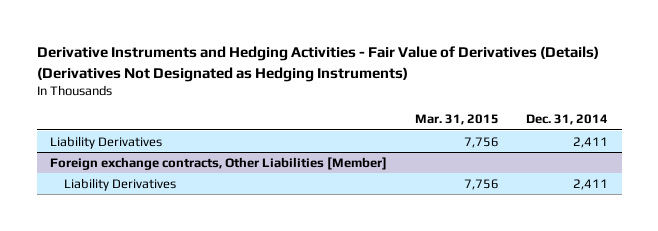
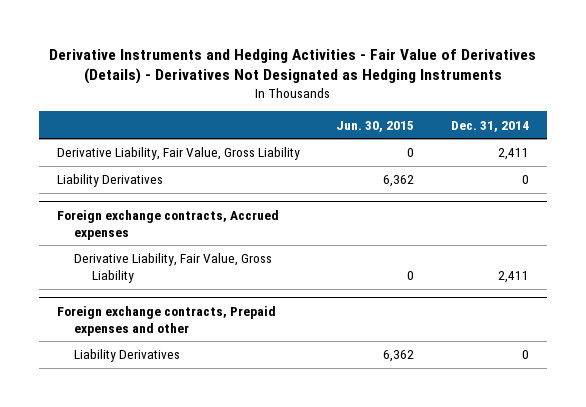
- Derivative Instruments and Hedging Activities - Fair Value of Derivatives (Details) (Derivatives Not Designated as Hedging Instruments)
+ Derivative Instruments and Hedging Activities - Fair Value of Derivatives (Details) - Derivatives Not Designated as Hedging Instruments
- | Mar. 31, 2015 | Dec. 31, 2014
+ | Jun. 30, 2015 | Dec. 31, 2014
- Liability Derivatives | 7,756 | 2,411
- Foreign exchange contracts, Other Liabilities [Member]
- Liability Derivatives | 7,756 | 2,411
+ Derivative Liability, Fair Value, Gross Liability | 0 | 2,411
+ Liability Derivatives | 6,362 | 0
+ Foreign exchange contracts, Accrued expenses
+ Derivative Liability, Fair Value, Gross Liability | 0 | 2,411
+ Foreign exchange contracts, Prepaid expenses and other
+ Liability Derivatives | 6,362 | 0

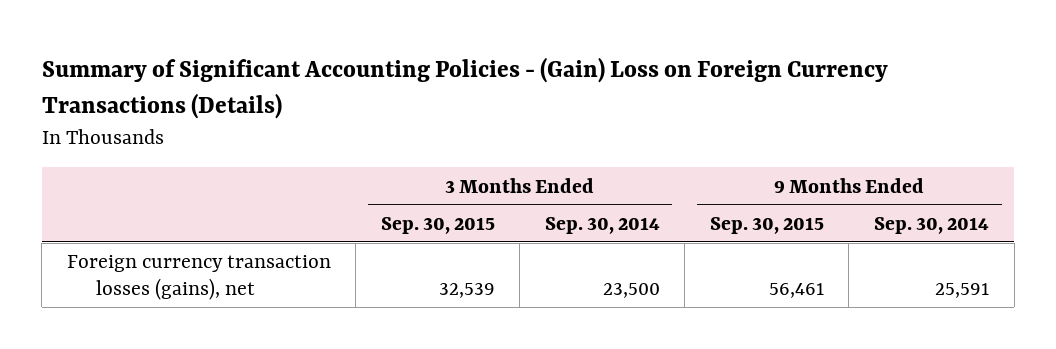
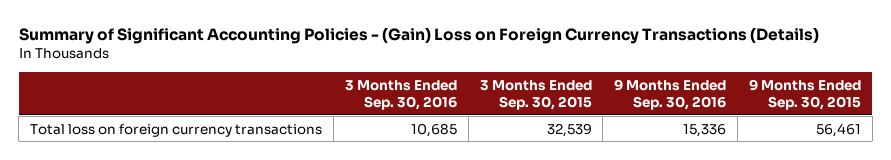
- | 3 Months Ended Sep. 30, 2015 | 3 Months Ended Sep. 30, 2014 | 9 Months Ended Sep. 30, 2015 | 9 Months Ended Sep. 30, 2014
+ | 3 Months Ended Sep. 30, 2016 | 3 Months Ended Sep. 30, 2015 | 9 Months Ended Sep. 30, 2016 | 9 Months Ended Sep. 30, 2015
- Foreign currency transaction losses (gains), net | 32,539 | 23,500 | 56,461 | 25,591
+ Total loss on foreign currency transactions | 10,685 | 32,539 | 15,336 | 56,461

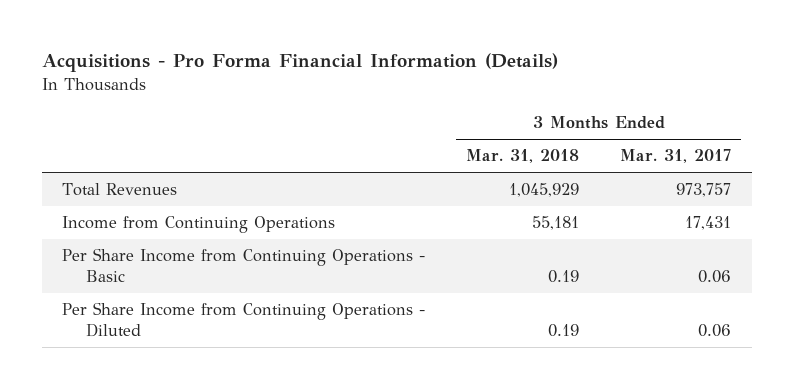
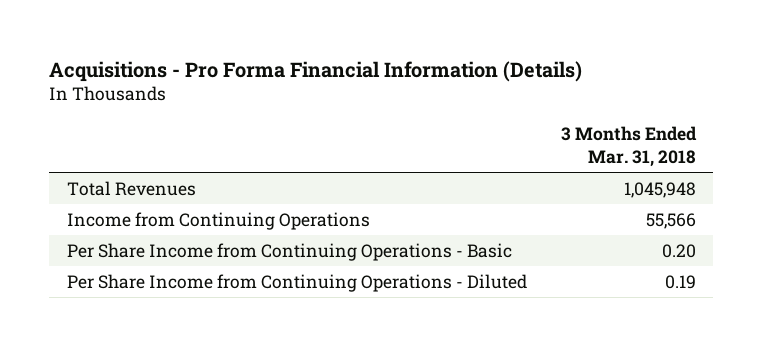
- | 3 Months Ended Mar. 31, 2018 | 3 Months Ended Mar. 31, 2017
+ | 3 Months Ended Mar. 31, 2018
- Total Revenues | 1,045,929 | 973,757
- Income from Continuing Operations | 55,181 | 17,431
- Per Share Income from Continuing Operations - Basic | 0.19 | 0.06
+ Total Revenues | 1,045,948
+ Income from Continuing Operations | 55,566
+ Per Share Income from Continuing Operations - Basic | 0.20

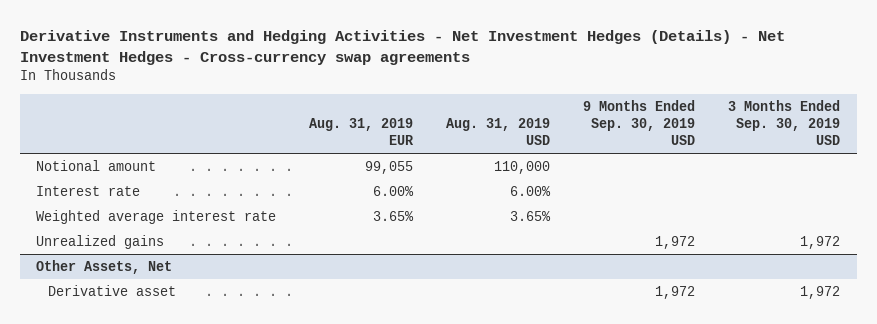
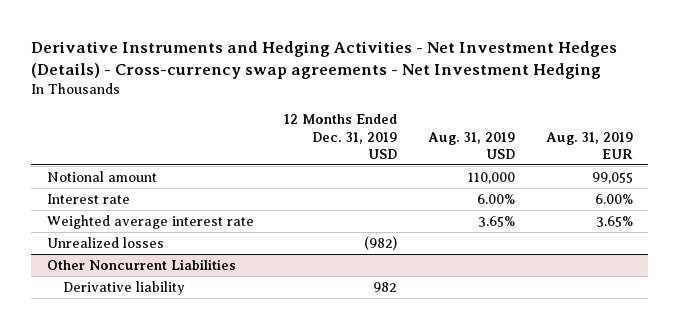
- Derivative Instruments and Hedging Activities - Net Investment Hedges (Details) - Net Investment Hedges - Cross-currency swap agreements
+ Derivative Instruments and Hedging Activities - Net Investment Hedges (Details) - Cross-currency swap agreements - Net Investment Hedging
- | Aug. 31, 2019 EUR | Aug. 31, 2019 USD | 9 Months Ended Sep. 30, 2019 USD | 3 Months Ended Sep. 30, 2019 USD
+ | 12 Months Ended Dec. 31, 2019 USD | Aug. 31, 2019 USD | Aug. 31, 2019 EUR
- Unrealized gains | | | 1,972 | 1,972
- Other Assets, Net
- Derivative asset | | | 1,972 | 1,972
+ Unrealized losses | (982) | |
+ Other Noncurrent Liabilities
+ Derivative liability | 982 | |

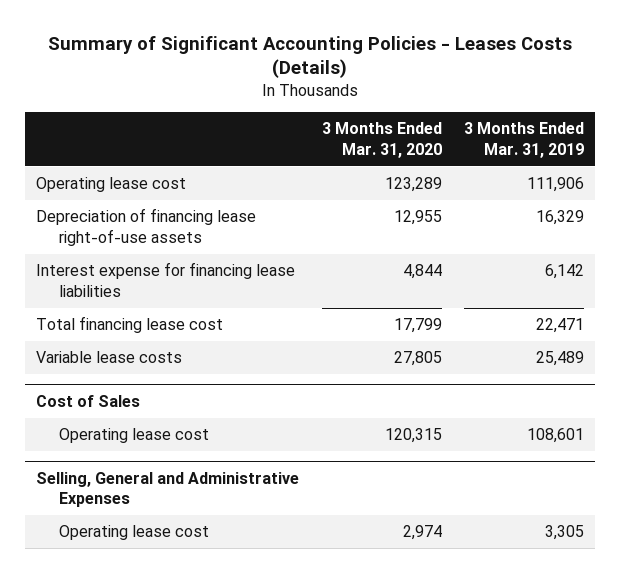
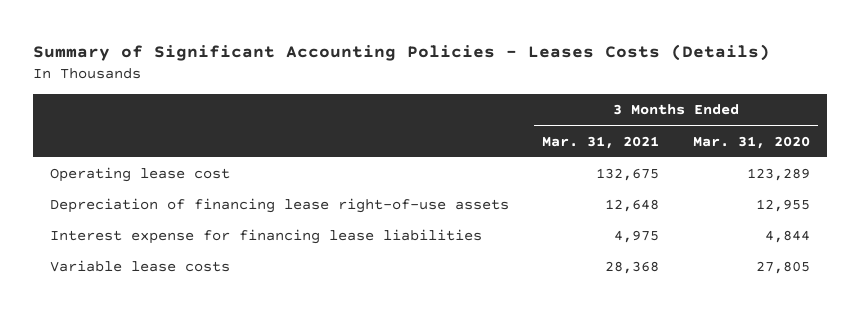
- | 3 Months Ended Mar. 31, 2020 | 3 Months Ended Mar. 31, 2019
+ | 3 Months Ended Mar. 31, 2021 | 3 Months Ended Mar. 31, 2020
- Total financing lease cost | 17,799 | 22,471
- Cost of Sales
- Operating lease cost | 120,315 | 108,601
- Selling, General and Administrative Expenses
- Operating lease cost | 2,974 | 3,305

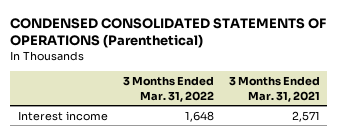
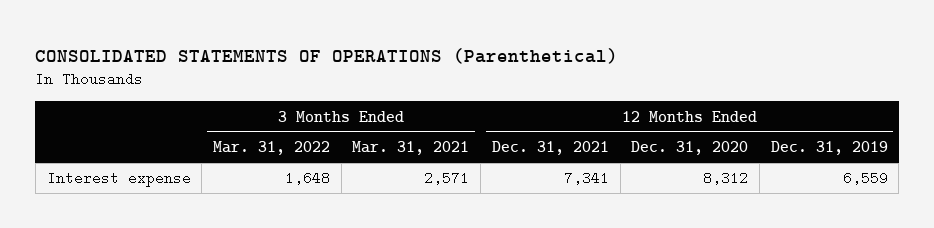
- CONDENSED CONSOLIDATED STATEMENTS OF OPERATIONS (Parenthetical)
+ CONSOLIDATED STATEMENTS OF OPERATIONS (Parenthetical)
- | 3 Months Ended Mar. 31, 2022 | 3 Months Ended Mar. 31, 2021
+ | 3 Months Ended Mar. 31, 2022 | 3 Months Ended Mar. 31, 2021 | 12 Months Ended Dec. 31, 2021 | 12 Months Ended Dec. 31, 2020 | 12 Months Ended Dec. 31, 2019
- Interest income | 1,648 | 2,571
+ Interest expense | 1,648 | 2,571 | 7,341 | 8,312 | 6,559

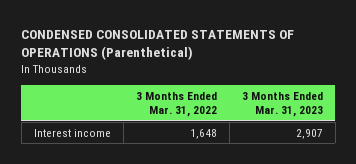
- CONSOLIDATED STATEMENTS OF OPERATIONS (Parenthetical)
+ CONDENSED CONSOLIDATED STATEMENTS OF OPERATIONS (Parenthetical)
- | 3 Months Ended Mar. 31, 2022 | 3 Months Ended Mar. 31, 2021 | 12 Months Ended Dec. 31, 2021 | 12 Months Ended Dec. 31, 2020 | 12 Months Ended Dec. 31, 2019
+ | 3 Months Ended Mar. 31, 2022 | 3 Months Ended Mar. 31, 2023
- Interest expense | 1,648 | 2,571 | 7,341 | 8,312 | 6,559
+ Interest income | 1,648 | 2,907

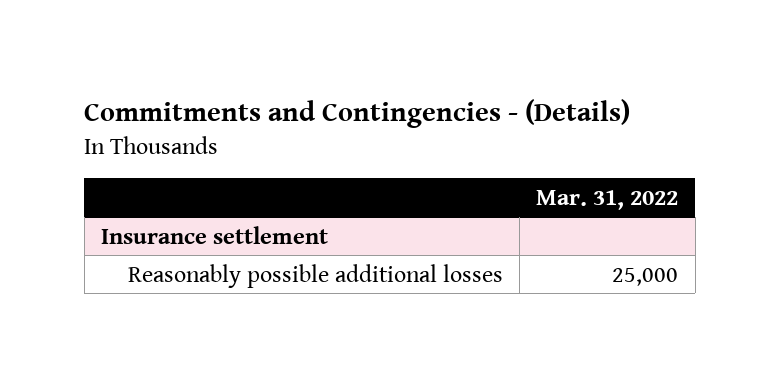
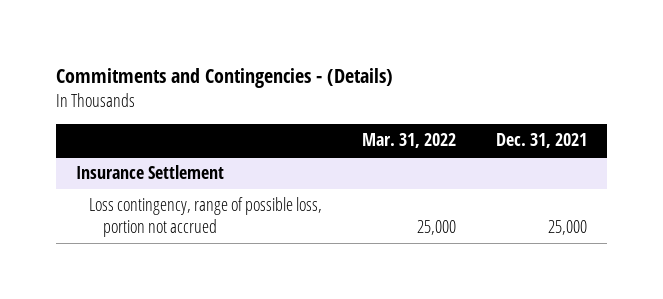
- | Mar. 31, 2022
+ | Mar. 31, 2022 | Dec. 31, 2021
- Insurance settlement
- Reasonably possible additional losses | 25,000
+ Insurance Settlement
+ Loss contingency, range of possible loss, portion not accrued | 25,000 | 25,000

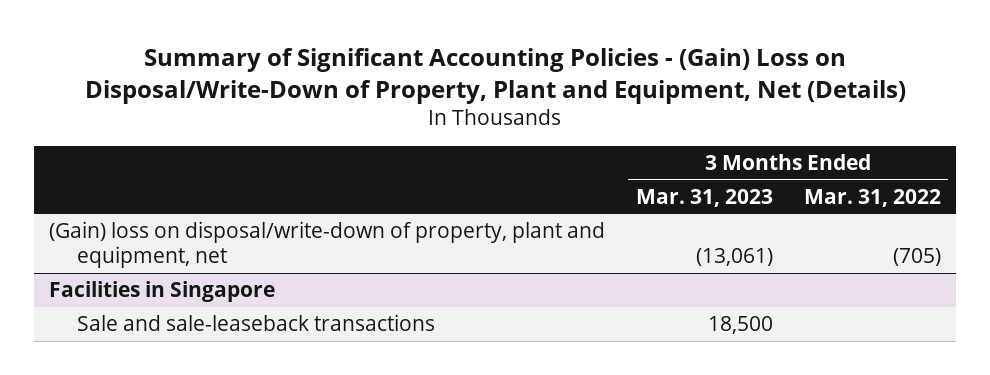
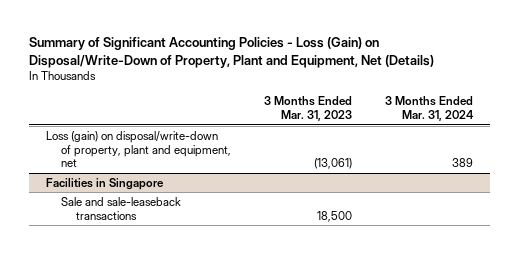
- Summary of Significant Accounting Policies - (Gain) Loss on Disposal/Write-Down of Property, Plant and Equipment, Net (Details)
+ Summary of Significant Accounting Policies - Loss (Gain) on Disposal/Write-Down of Property, Plant and Equipment, Net (Details)
- | 3 Months Ended Mar. 31, 2023 | 3 Months Ended Mar. 31, 2022
+ | 3 Months Ended Mar. 31, 2023 | 3 Months Ended Mar. 31, 2024
- (Gain) loss on disposal/write-down of property, plant and equipment, net | (13,061) | (705)
+ Loss (gain) on disposal/write-down of property, plant and equipment, net | (13,061) | 389

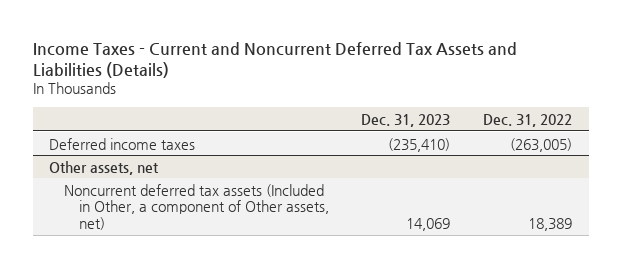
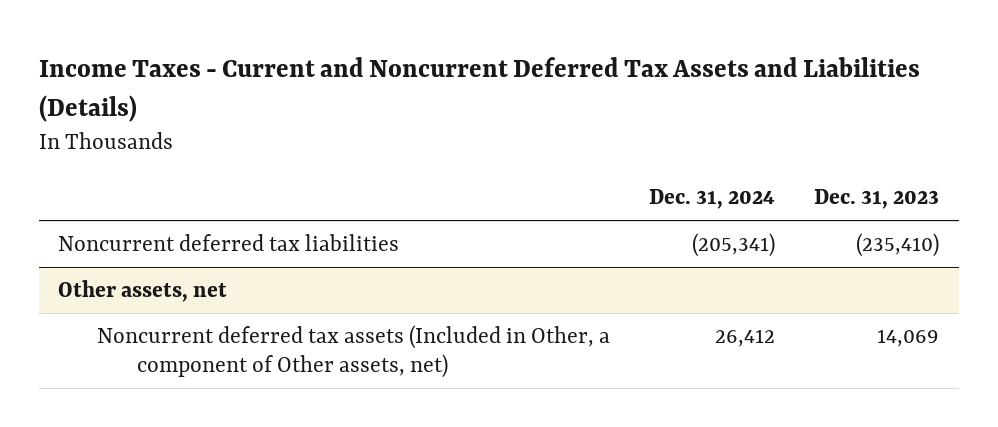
- | Dec. 31, 2023 | Dec. 31, 2022
+ | Dec. 31, 2024 | Dec. 31, 2023
- Deferred income taxes | (235,410) | (263,005)
+ Noncurrent deferred tax liabilities | (205,341) | (235,410)

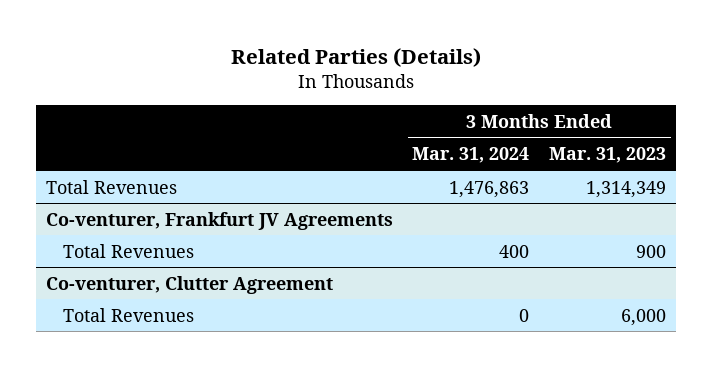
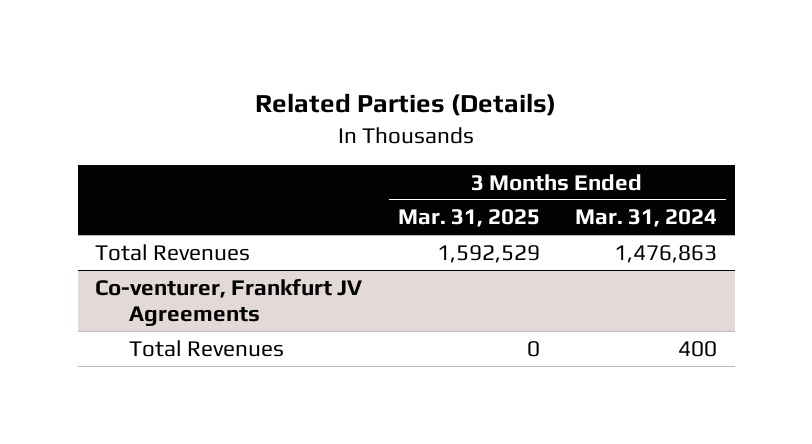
- | 3 Months Ended Mar. 31, 2024 | 3 Months Ended Mar. 31, 2023
+ | 3 Months Ended Mar. 31, 2025 | 3 Months Ended Mar. 31, 2024
- Co-venturer, Clutter Agreement
- Total Revenues | 0 | 6,000

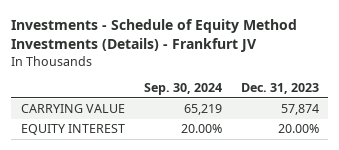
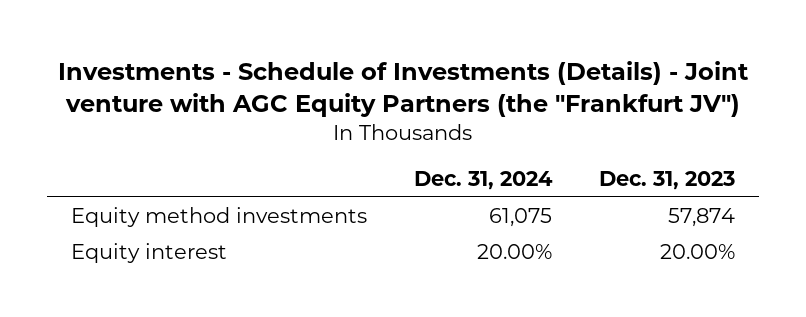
- Investments - Schedule of Equity Method Investments (Details) - Frankfurt JV
+ Investments - Schedule of Investments (Details) - Joint venture with AGC Equity Partners (the "Frankfurt JV")
- | Sep. 30, 2024 | Dec. 31, 2023
+ | Dec. 31, 2024 | Dec. 31, 2023
- CARRYING VALUE | 65,219 | 57,874
- EQUITY INTEREST | 20.00% | 20.00%
+ Equity method investments | 61,075 | 57,874
+ Equity interest | 20.00% | 20.00%

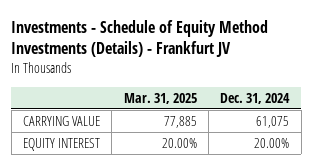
- Investments - Schedule of Investments (Details) - Joint venture with AGC Equity Partners (the "Frankfurt JV")
+ Investments - Schedule of Equity Method Investments (Details) - Frankfurt JV
- | Dec. 31, 2024 | Dec. 31, 2023
+ | Mar. 31, 2025 | Dec. 31, 2024
- Equity method investments | 61,075 | 57,874
- Equity interest | 20.00% | 20.00%
+ CARRYING VALUE | 77,885 | 61,075
+ EQUITY INTEREST | 20.00% | 20.00%

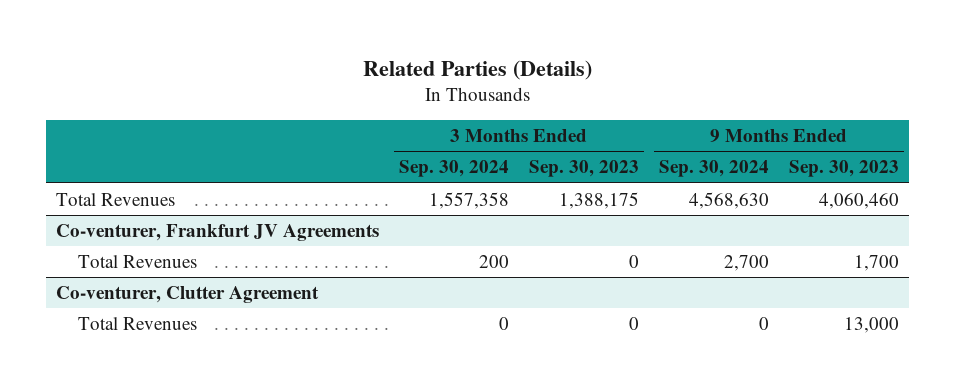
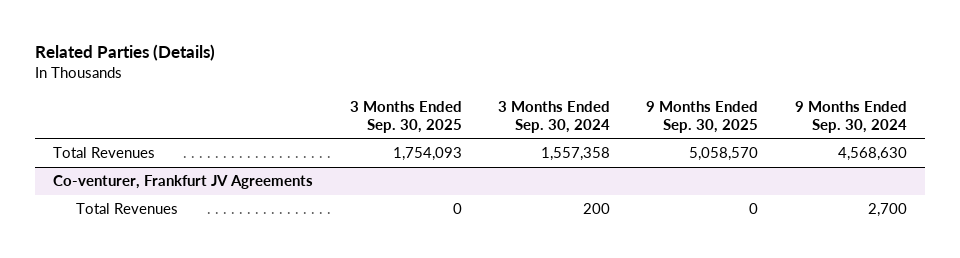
- | 3 Months Ended Sep. 30, 2024 | 3 Months Ended Sep. 30, 2023 | 9 Months Ended Sep. 30, 2024 | 9 Months Ended Sep. 30, 2023
+ | 3 Months Ended Sep. 30, 2025 | 3 Months Ended Sep. 30, 2024 | 9 Months Ended Sep. 30, 2025 | 9 Months Ended Sep. 30, 2024
- Co-venturer, Clutter Agreement
- Total Revenues | 0 | 0 | 0 | 13,000

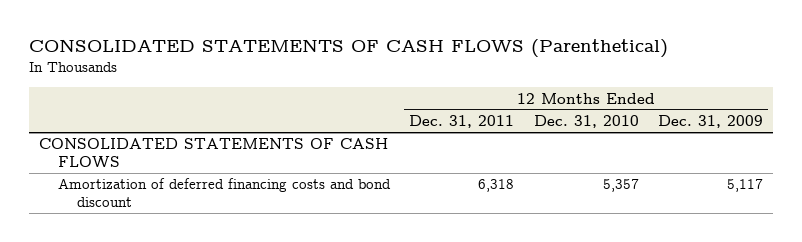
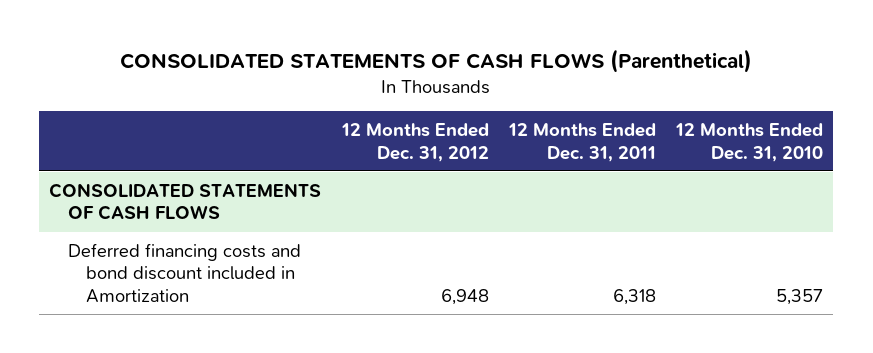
- | 12 Months Ended Dec. 31, 2011 | 12 Months Ended Dec. 31, 2010 | 12 Months Ended Dec. 31, 2009
+ | 12 Months Ended Dec. 31, 2012 | 12 Months Ended Dec. 31, 2011 | 12 Months Ended Dec. 31, 2010
- Amortization of deferred financing costs and bond discount | 6,318 | 5,357 | 5,117
+ Deferred financing costs and bond discount included in Amortization | 6,948 | 6,318 | 5,357

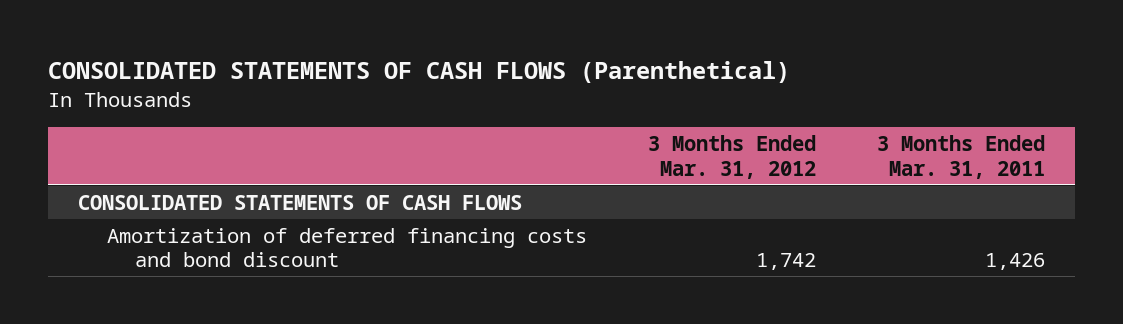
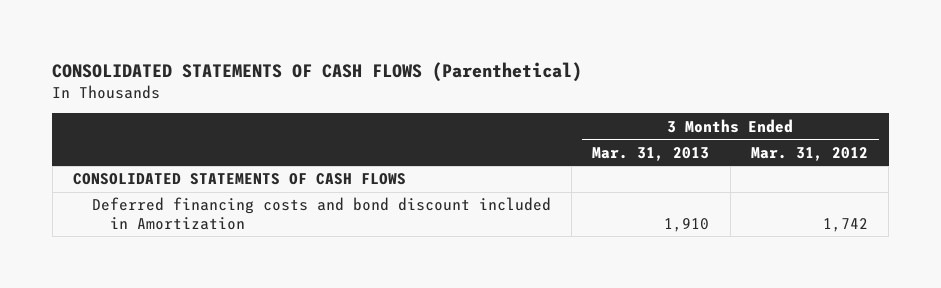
- | 3 Months Ended Mar. 31, 2012 | 3 Months Ended Mar. 31, 2011
+ | 3 Months Ended Mar. 31, 2013 | 3 Months Ended Mar. 31, 2012
- Amortization of deferred financing costs and bond discount | 1,742 | 1,426
+ Deferred financing costs and bond discount included in Amortization | 1,910 | 1,742

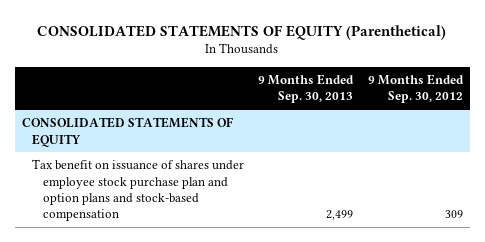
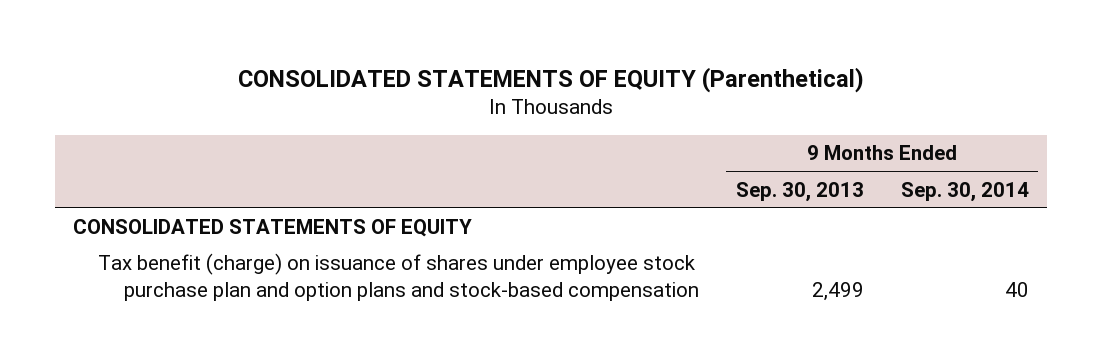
- | 9 Months Ended Sep. 30, 2013 | 9 Months Ended Sep. 30, 2012
+ | 9 Months Ended Sep. 30, 2013 | 9 Months Ended Sep. 30, 2014
- Tax benefit on issuance of shares under employee stock purchase plan and option plans and stock-based compensation | 2,499 | 309
+ Tax benefit (charge) on issuance of shares under employee stock purchase plan and option plans and stock-based compensation | 2,499 | 40

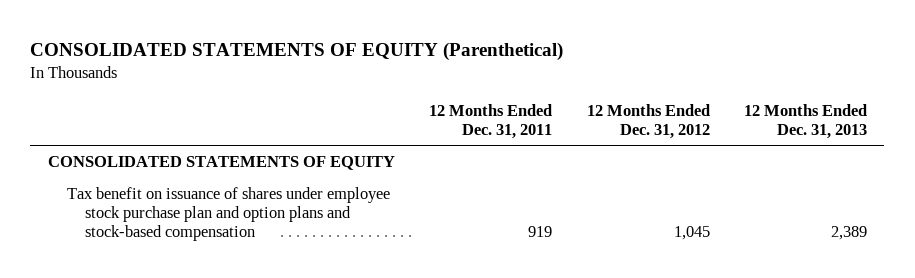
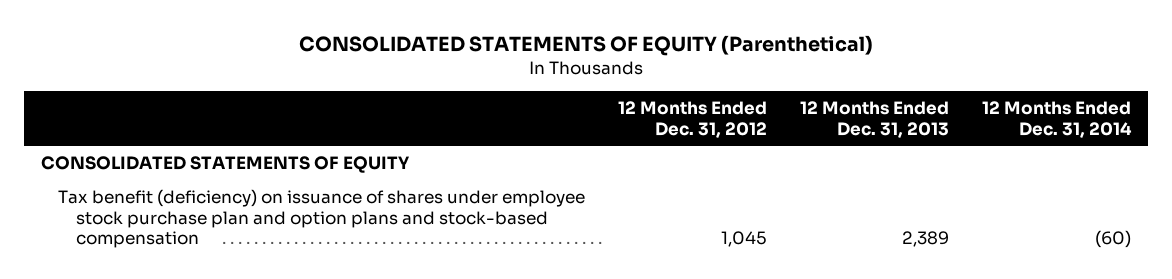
- | 12 Months Ended Dec. 31, 2011 | 12 Months Ended Dec. 31, 2012 | 12 Months Ended Dec. 31, 2013
+ | 12 Months Ended Dec. 31, 2012 | 12 Months Ended Dec. 31, 2013 | 12 Months Ended Dec. 31, 2014
- Tax benefit on issuance of shares under employee stock purchase plan and option plans and stock-based compensation | 919 | 1,045 | 2,389
+ Tax benefit (deficiency) on issuance of shares under employee stock purchase plan and option plans and stock-based compensation | 1,045 | 2,389 | (60)

